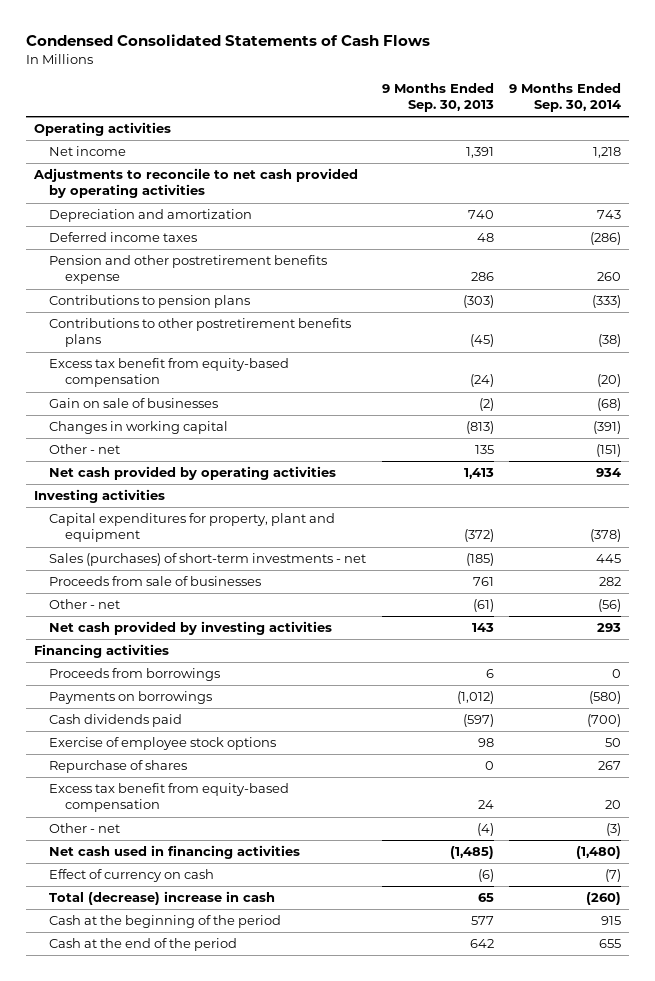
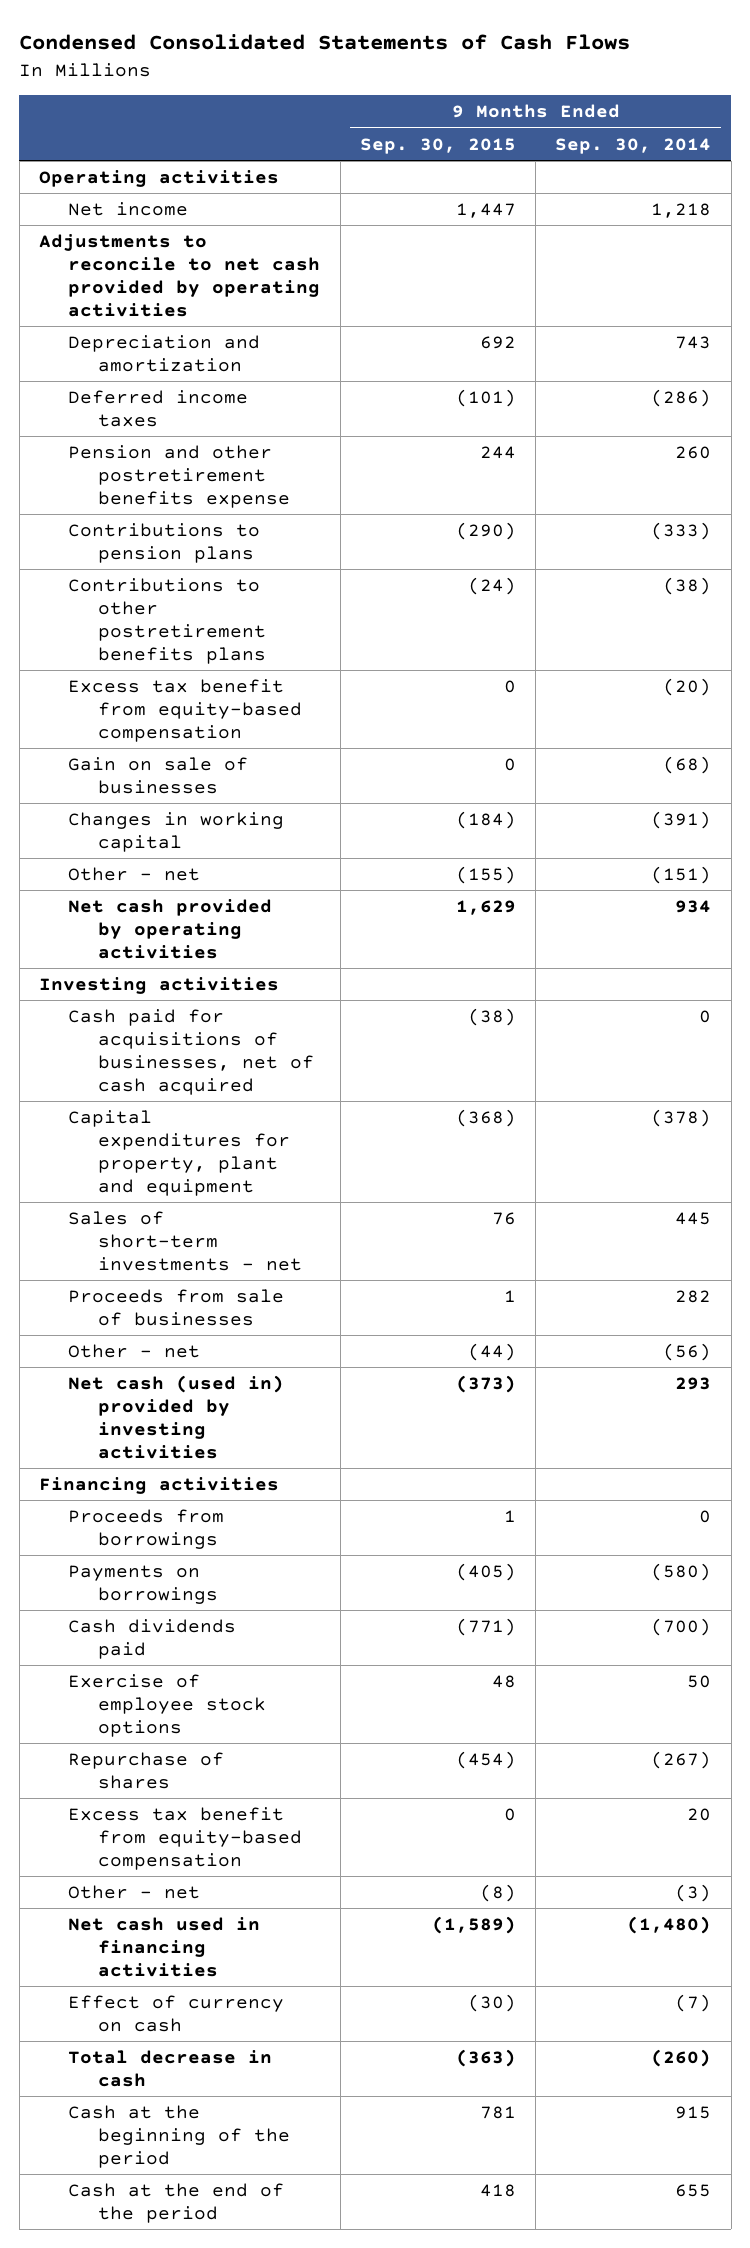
- | 9 Months Ended Sep. 30, 2013 | 9 Months Ended Sep. 30, 2014
+ | 9 Months Ended Sep. 30, 2015 | 9 Months Ended Sep. 30, 2014
+ Cash paid for acquisitions of businesses, net of cash acquired | (38) | 0
- Sales (purchases) of short-term investments - net | (185) | 445
+ Sales of short-term investments - net | 76 | 445
- Net cash provided by investing activities | 143 | 293
+ Net cash (used in) provided by investing activities | (373) | 293
- Repurchase of shares | 0 | 267
+ Repurchase of shares | (454) | (267)
- Total (decrease) increase in cash | 65 | (260)
+ Total decrease in cash | (363) | (260)

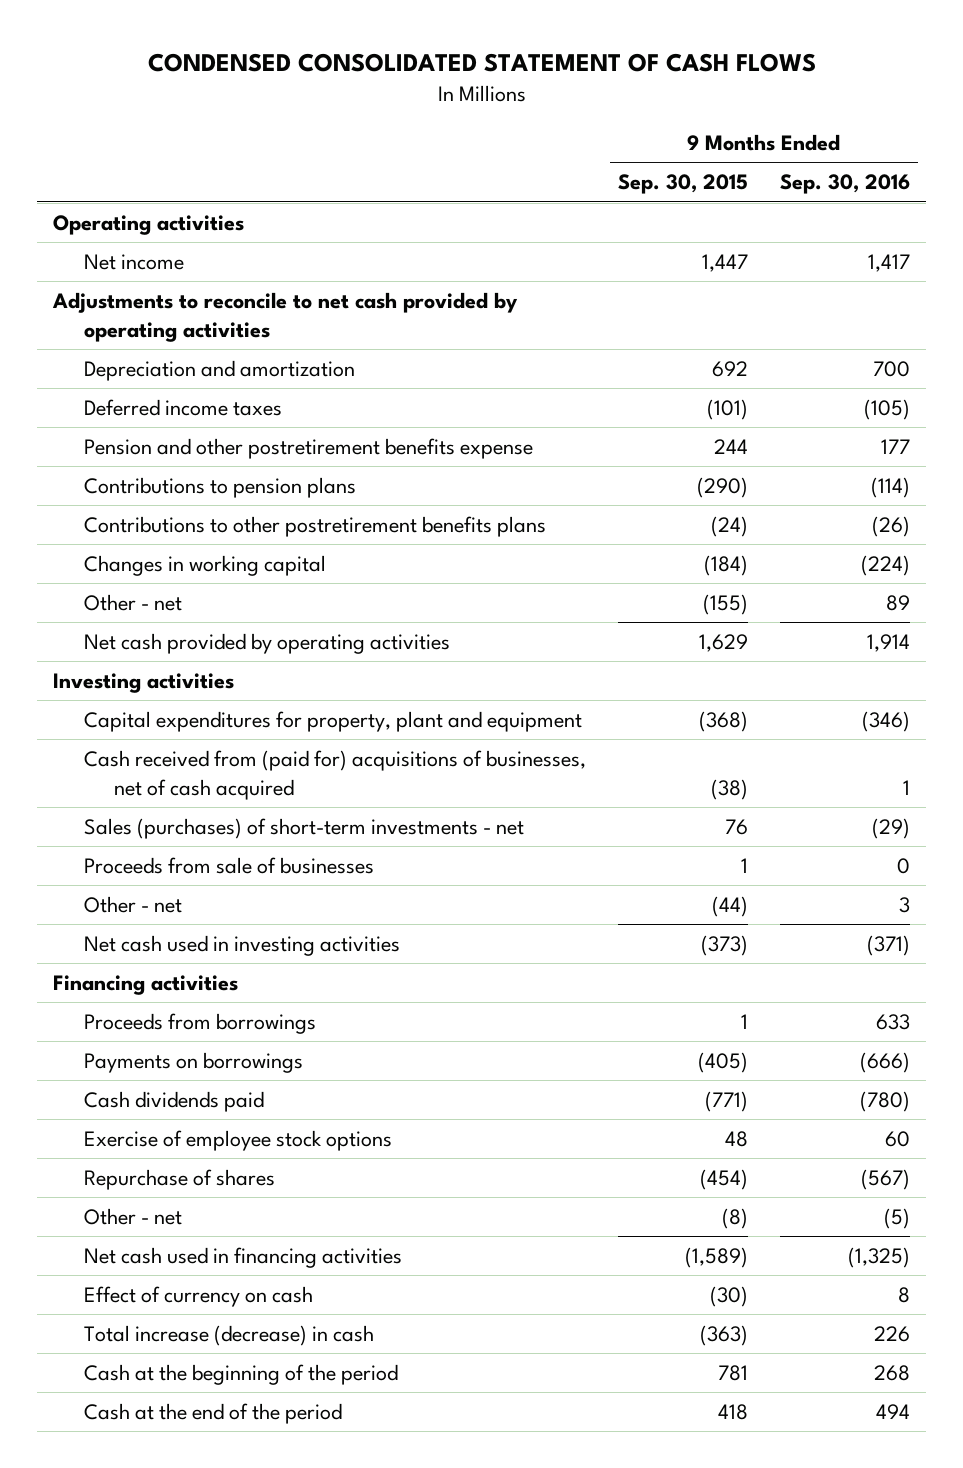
- Condensed Consolidated Statements of Cash Flows
+ CONDENSED CONSOLIDATED STATEMENT OF CASH FLOWS
- | 9 Months Ended Sep. 30, 2015 | 9 Months Ended Sep. 30, 2014
+ | 9 Months Ended Sep. 30, 2015 | 9 Months Ended Sep. 30, 2016
- Excess tax benefit from equity-based compensation | 0 | (20)
- Gain on sale of businesses | 0 | (68)
- Cash paid for acquisitions of businesses, net of cash acquired | (38) | 0
- Sales of short-term investments - net | 76 | 445
+ Cash received from (paid for) acquisitions of businesses, net of cash acquired | (38) | 1
+ Sales (purchases) of short-term investments - net | 76 | (29)
- Net cash (used in) provided by investing activities | (373) | 293
+ Net cash used in investing activities | (373) | (371)
- Excess tax benefit from equity-based compensation | 0 | 20
- Total decrease in cash | (363) | (260)
+ Total increase (decrease) in cash | (363) | 226

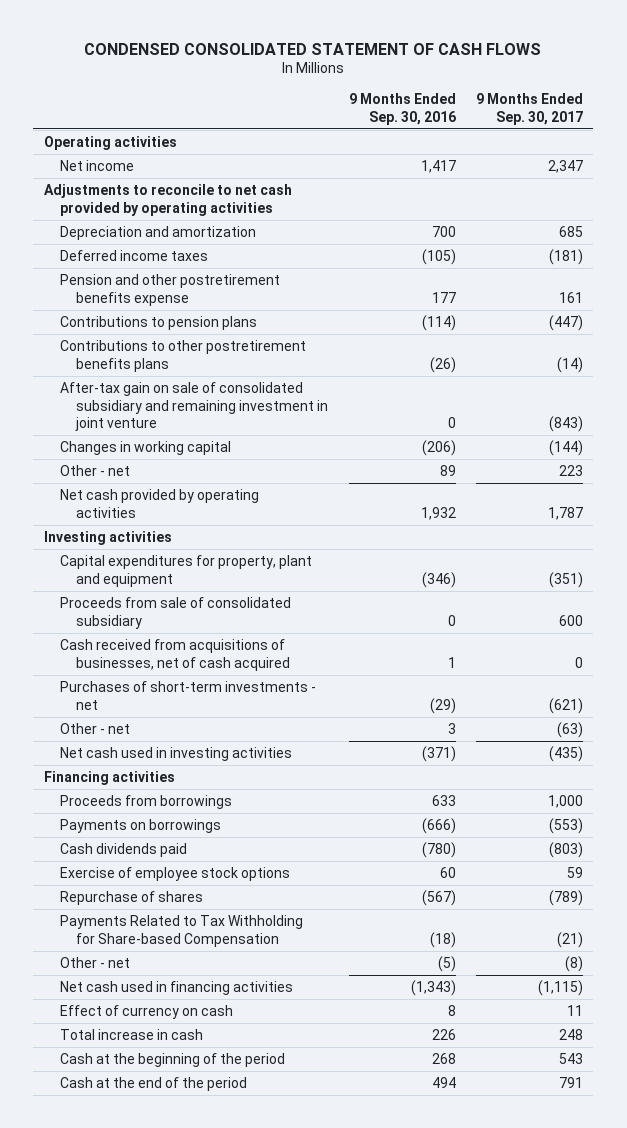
- | 9 Months Ended Sep. 30, 2015 | 9 Months Ended Sep. 30, 2016
+ | 9 Months Ended Sep. 30, 2016 | 9 Months Ended Sep. 30, 2017
- Changes in working capital | (184) | (224)
+ After-tax gain on sale of consolidated subsidiary and remaining investment in joint venture | 0 | (843)
+ Changes in working capital | (206) | (144)
- Net cash provided by operating activities | 1,629 | 1,914
+ Net cash provided by operating activities | 1,932 | 1,787
- Cash received from (paid for) acquisitions of businesses, net of cash acquired | (38) | 1
- Sales (purchases) of short-term investments - net | 76 | (29)
- Proceeds from sale of businesses | 1 | 0
+ Proceeds from sale of consolidated subsidiary | 0 | 600
+ Cash received from acquisitions of businesses, net of cash acquired | 1 | 0
+ Purchases of short-term investments - net | (29) | (621)
+ Payments Related to Tax Withholding for Share-based Compensation | (18) | (21)
- Net cash used in financing activities | (1,589) | (1,325)
+ Net cash used in financing activities | (1,343) | (1,115)
- Total increase (decrease) in cash | (363) | 226
+ Total increase in cash | 226 | 248

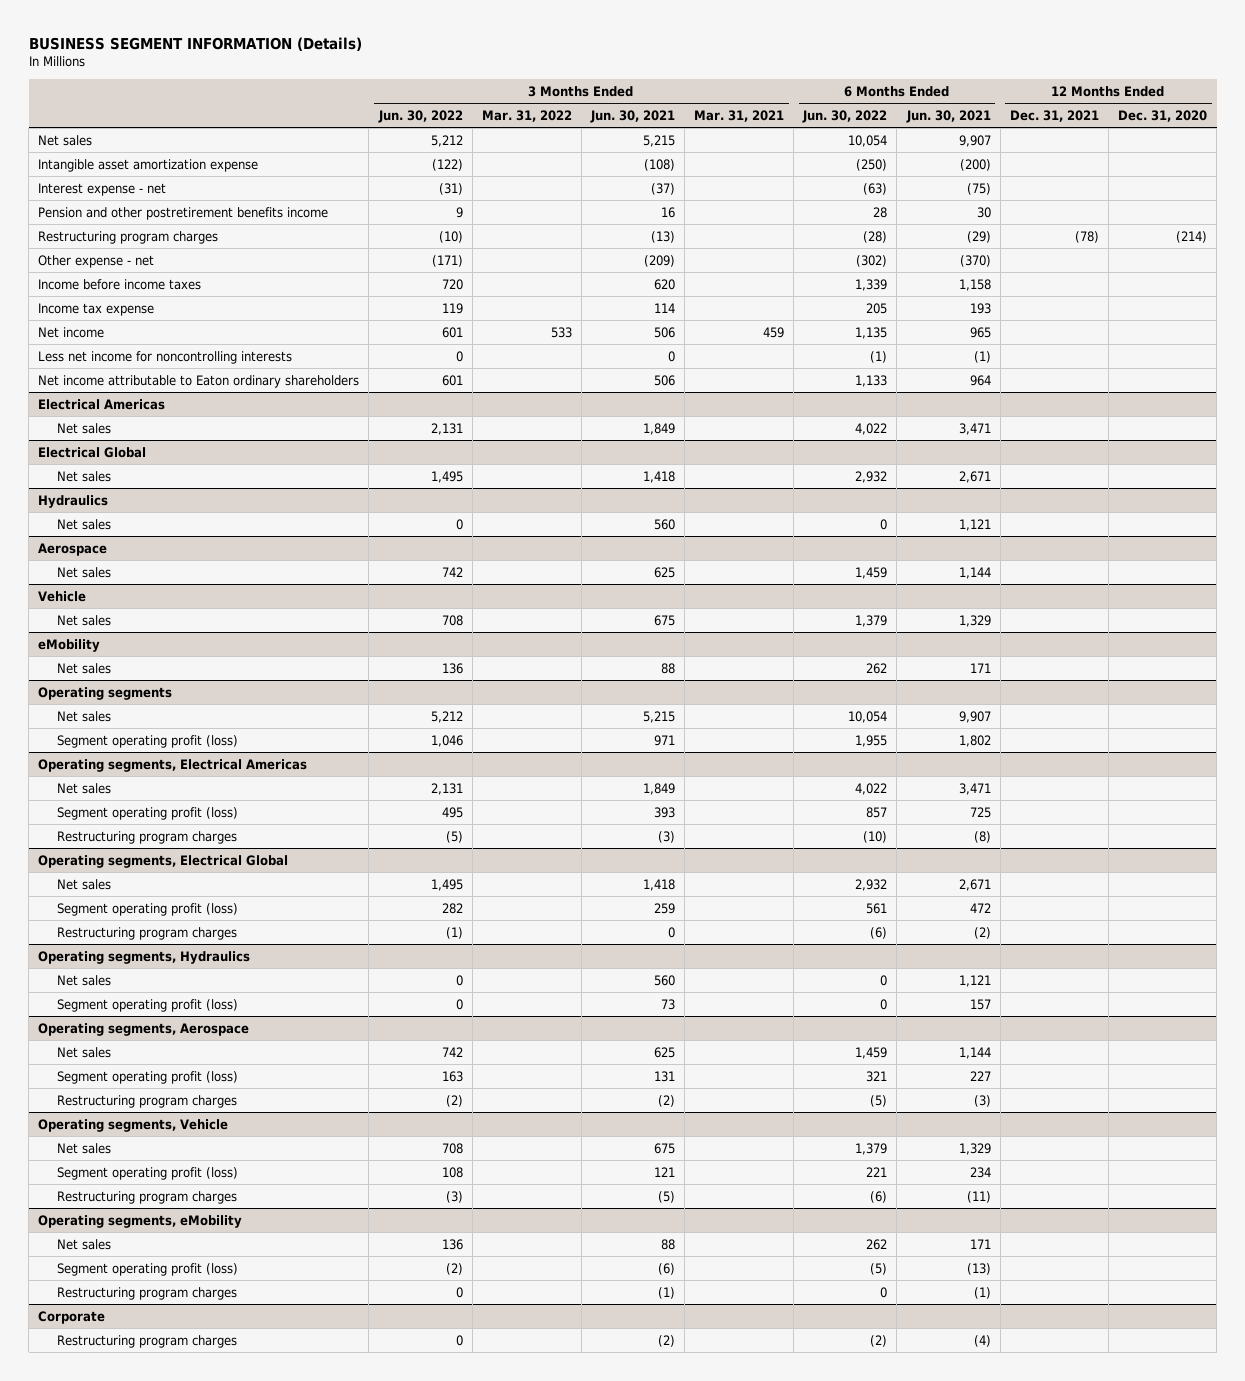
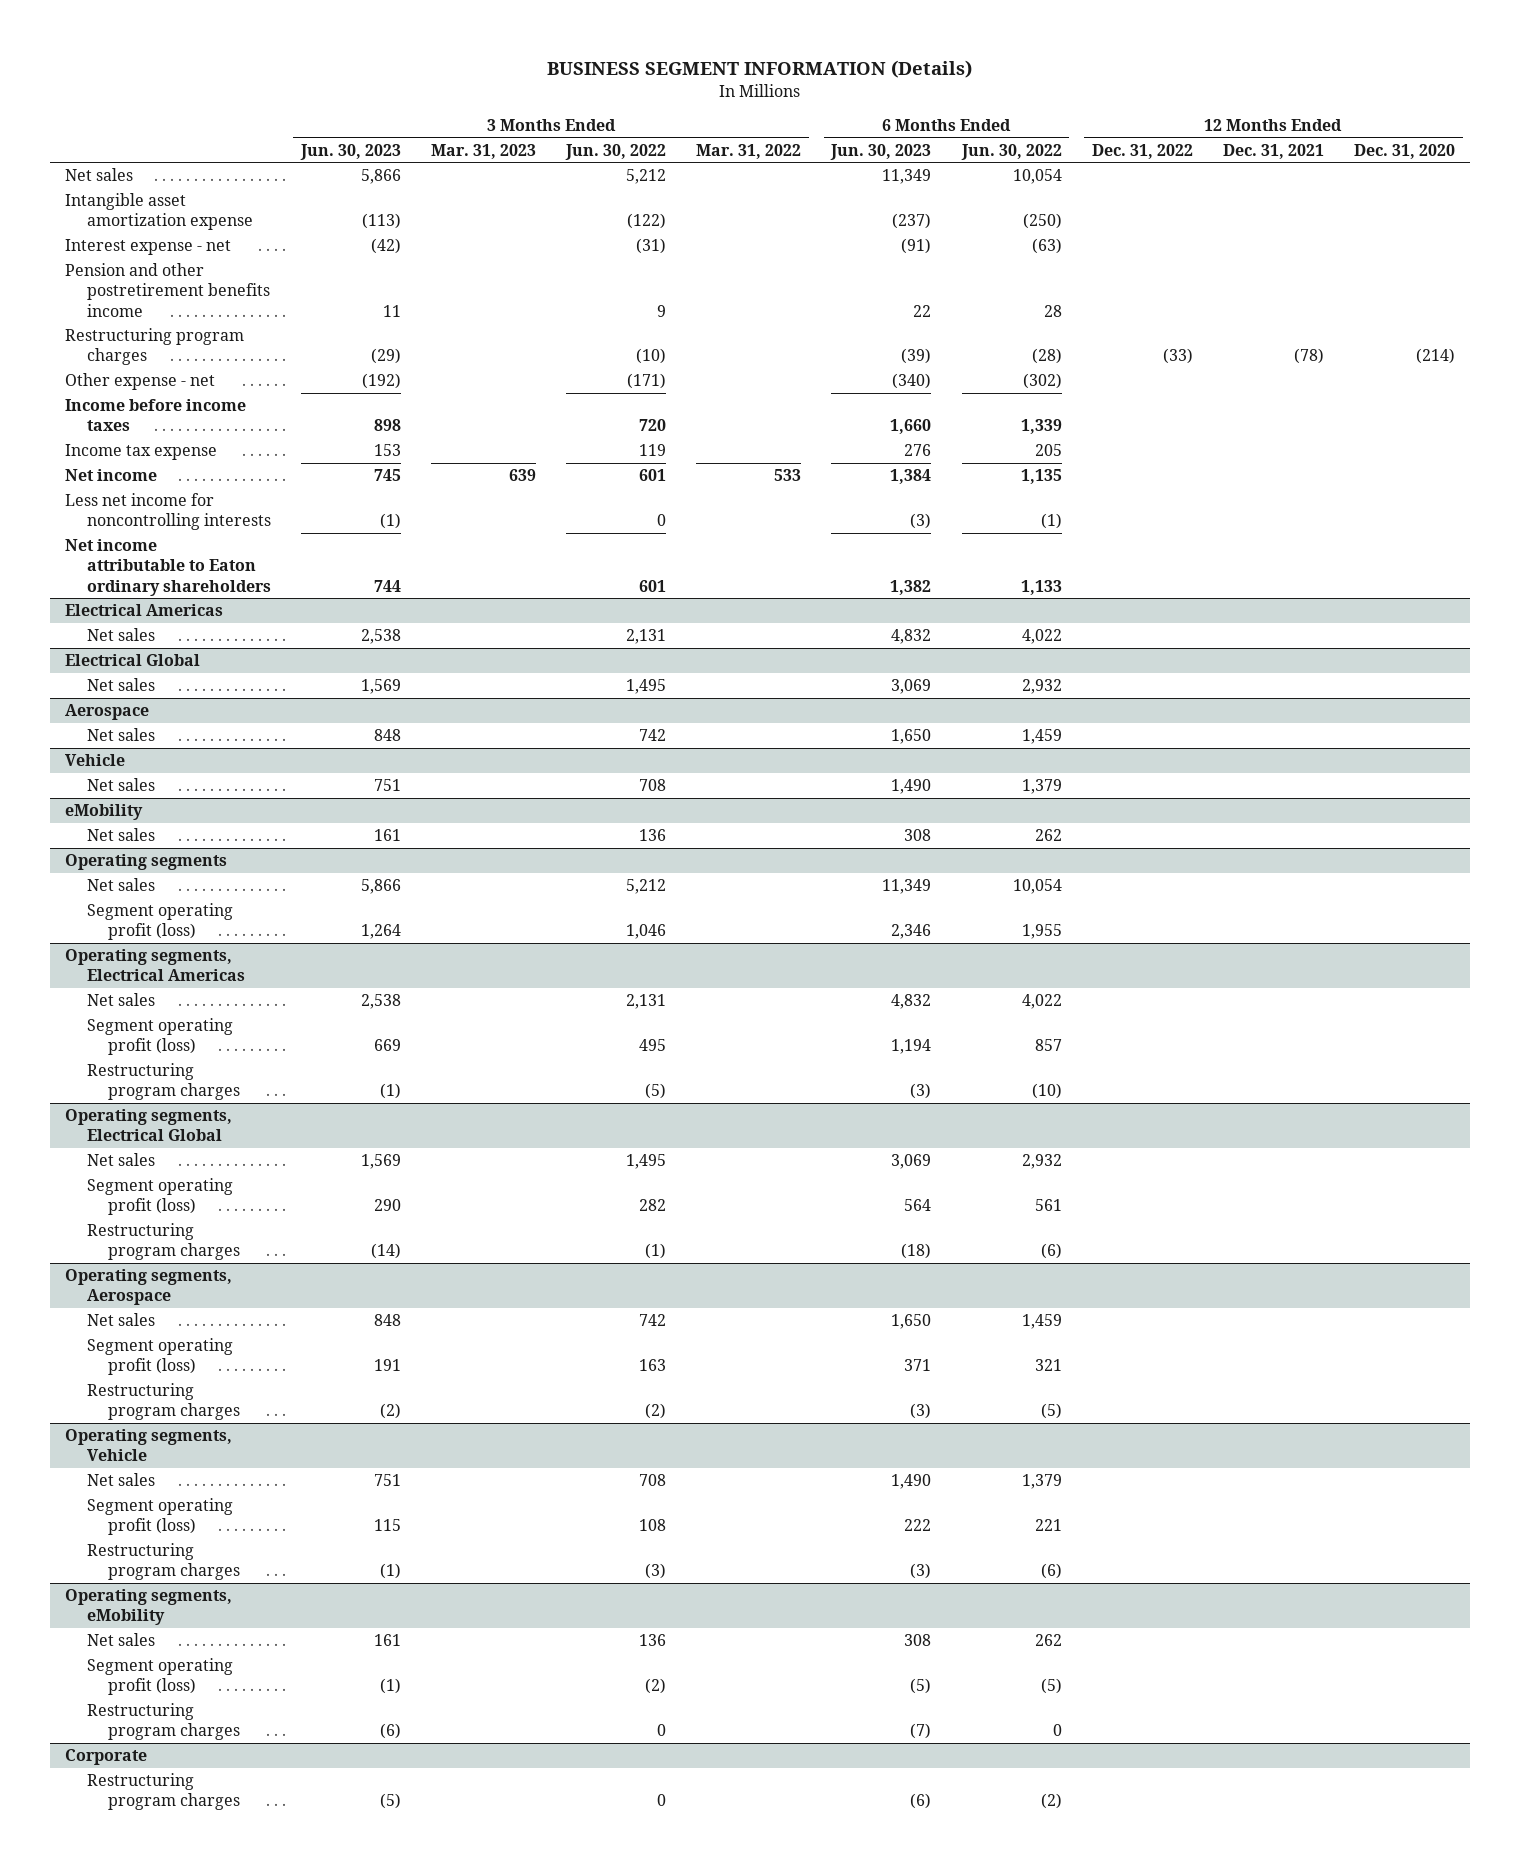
- | 3 Months Ended Jun. 30, 2022 | 3 Months Ended Mar. 31, 2022 | 3 Months Ended Jun. 30, 2021 | 3 Months Ended Mar. 31, 2021 | 6 Months Ended Jun. 30, 2022 | 6 Months Ended Jun. 30, 2021 | 12 Months Ended Dec. 31, 2021 | 12 Months Ended Dec. 31, 2020
+ | 3 Months Ended Jun. 30, 2023 | 3 Months Ended Mar. 31, 2023 | 3 Months Ended Jun. 30, 2022 | 3 Months Ended Mar. 31, 2022 | 6 Months Ended Jun. 30, 2023 | 6 Months Ended Jun. 30, 2022 | 12 Months Ended Dec. 31, 2022 | 12 Months Ended Dec. 31, 2021 | 12 Months Ended Dec. 31, 2020
- Hydraulics
- Net sales | 0 | | 560 | | 0 | 1,121 | |
- Operating segments, Hydraulics
- Net sales | 0 | | 560 | | 0 | 1,121 | |
- Segment operating profit (loss) | 0 | | 73 | | 0 | 157 | |

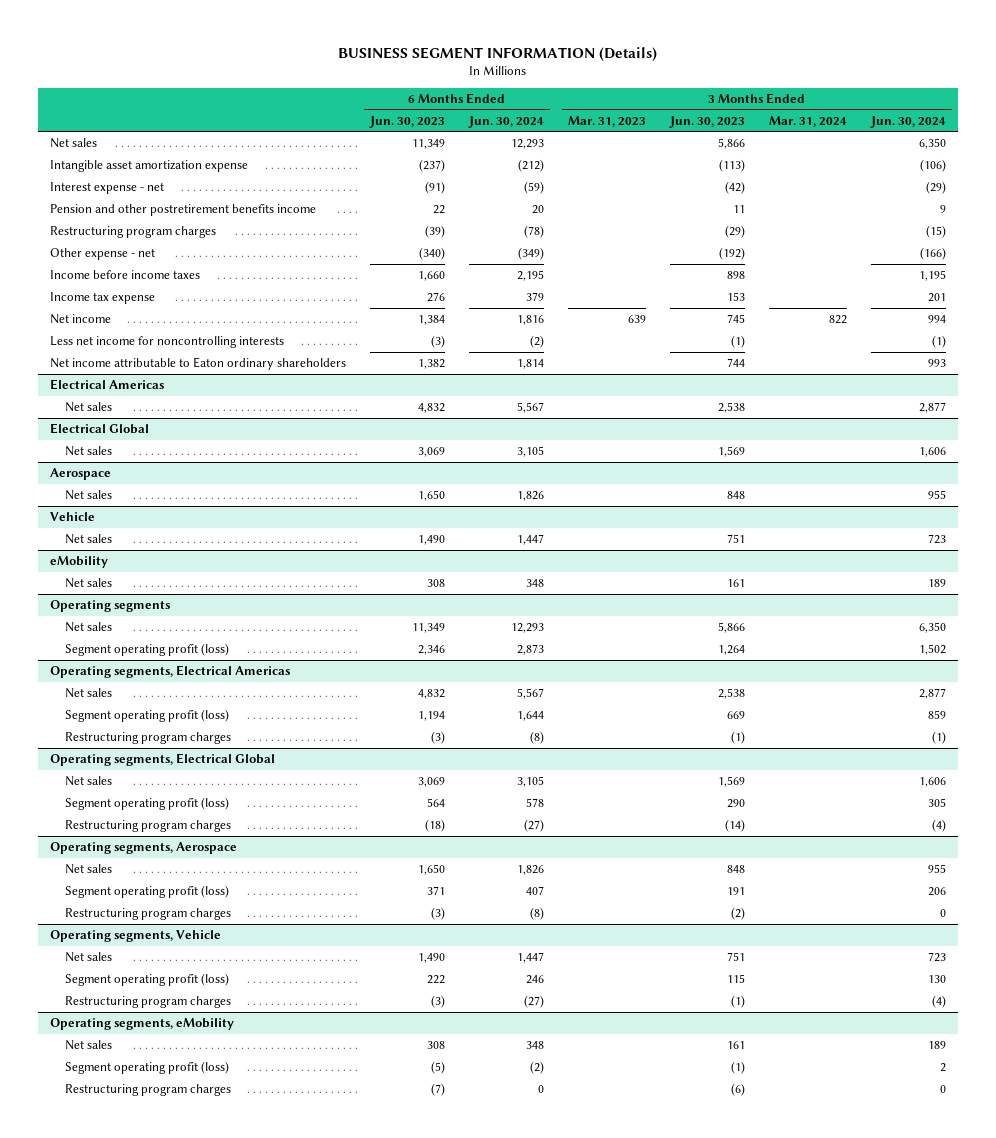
- | 3 Months Ended Jun. 30, 2023 | 3 Months Ended Mar. 31, 2023 | 3 Months Ended Jun. 30, 2022 | 3 Months Ended Mar. 31, 2022 | 6 Months Ended Jun. 30, 2023 | 6 Months Ended Jun. 30, 2022 | 12 Months Ended Dec. 31, 2022 | 12 Months Ended Dec. 31, 2021 | 12 Months Ended Dec. 31, 2020
+ | 6 Months Ended Jun. 30, 2023 | 6 Months Ended Jun. 30, 2024 | 3 Months Ended Mar. 31, 2023 | 3 Months Ended Jun. 30, 2023 | 3 Months Ended Mar. 31, 2024 | 3 Months Ended Jun. 30, 2024
- Corporate
- Restructuring program charges | (5) | | 0 | | (6) | (2) | | |

